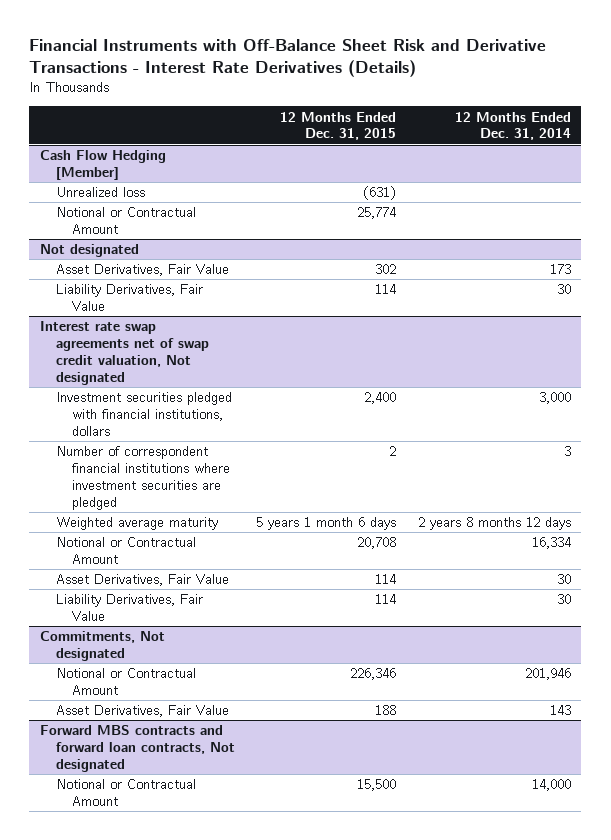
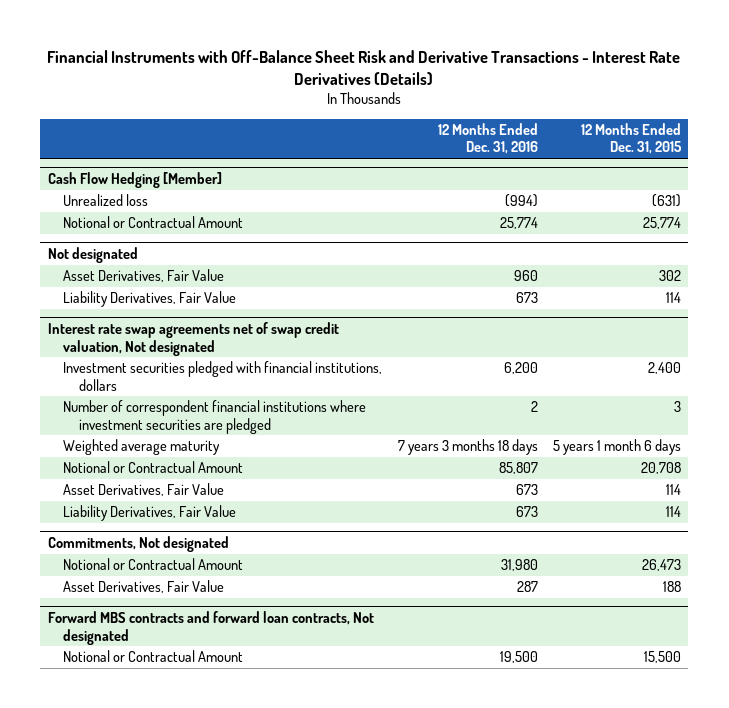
- | 12 Months Ended Dec. 31, 2015 | 12 Months Ended Dec. 31, 2014
+ | 12 Months Ended Dec. 31, 2016 | 12 Months Ended Dec. 31, 2015
@ Interest rate swap agreements net of swap credit valuation, Not designated
- Number of correspondent financial institutions where investment securities are pledged | 2 | 3
+ Number of correspondent financial institutions where investment securities are pledged | 2 | 3
@ Commitments, Not designated
- Notional or Contractual Amount | 226,346 | 201,946
+ Notional or Contractual Amount | 31,980 | 26,473

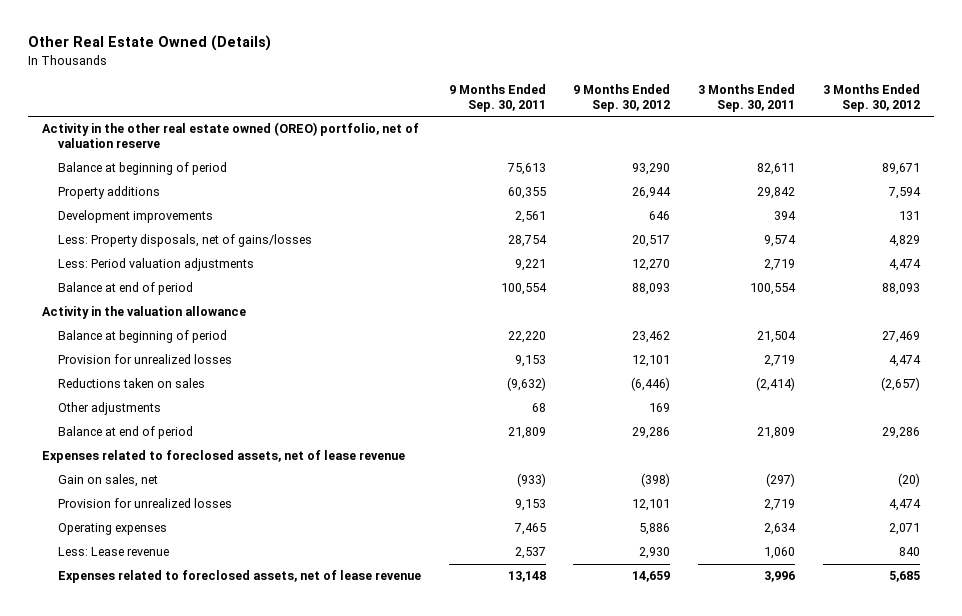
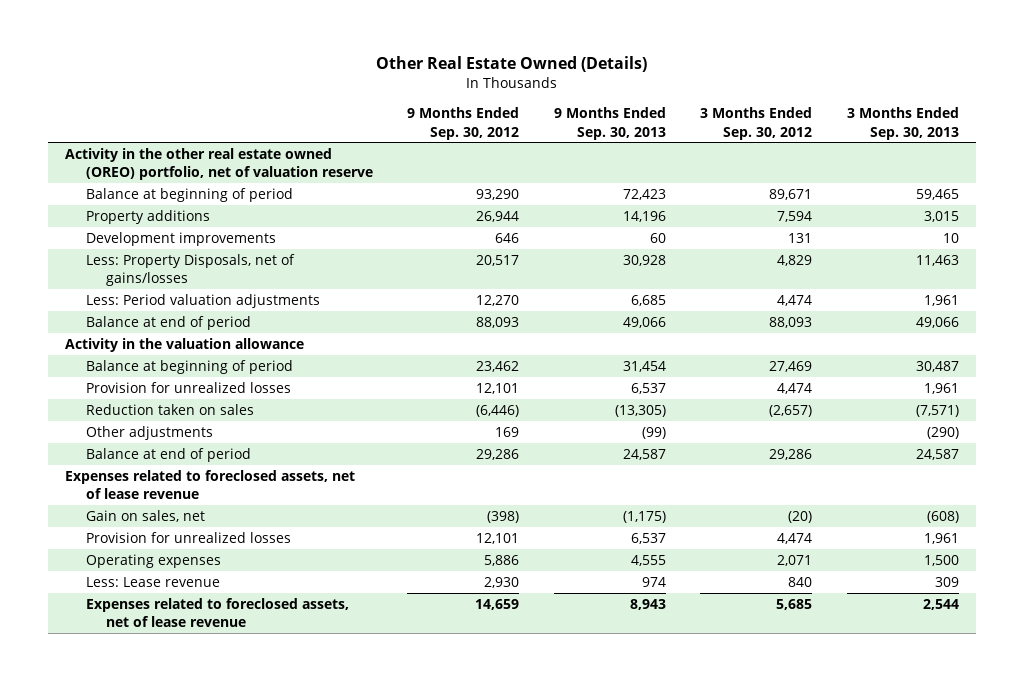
- | 9 Months Ended Sep. 30, 2011 | 9 Months Ended Sep. 30, 2012 | 3 Months Ended Sep. 30, 2011 | 3 Months Ended Sep. 30, 2012
+ | 9 Months Ended Sep. 30, 2012 | 9 Months Ended Sep. 30, 2013 | 3 Months Ended Sep. 30, 2012 | 3 Months Ended Sep. 30, 2013
- Less: Property disposals, net of gains/losses | 28,754 | 20,517 | 9,574 | 4,829
+ Less: Property Disposals, net of gains/losses | 20,517 | 30,928 | 4,829 | 11,463
- Reductions taken on sales | (9,632) | (6,446) | (2,414) | (2,657)
+ Reduction taken on sales | (6,446) | (13,305) | (2,657) | (7,571)

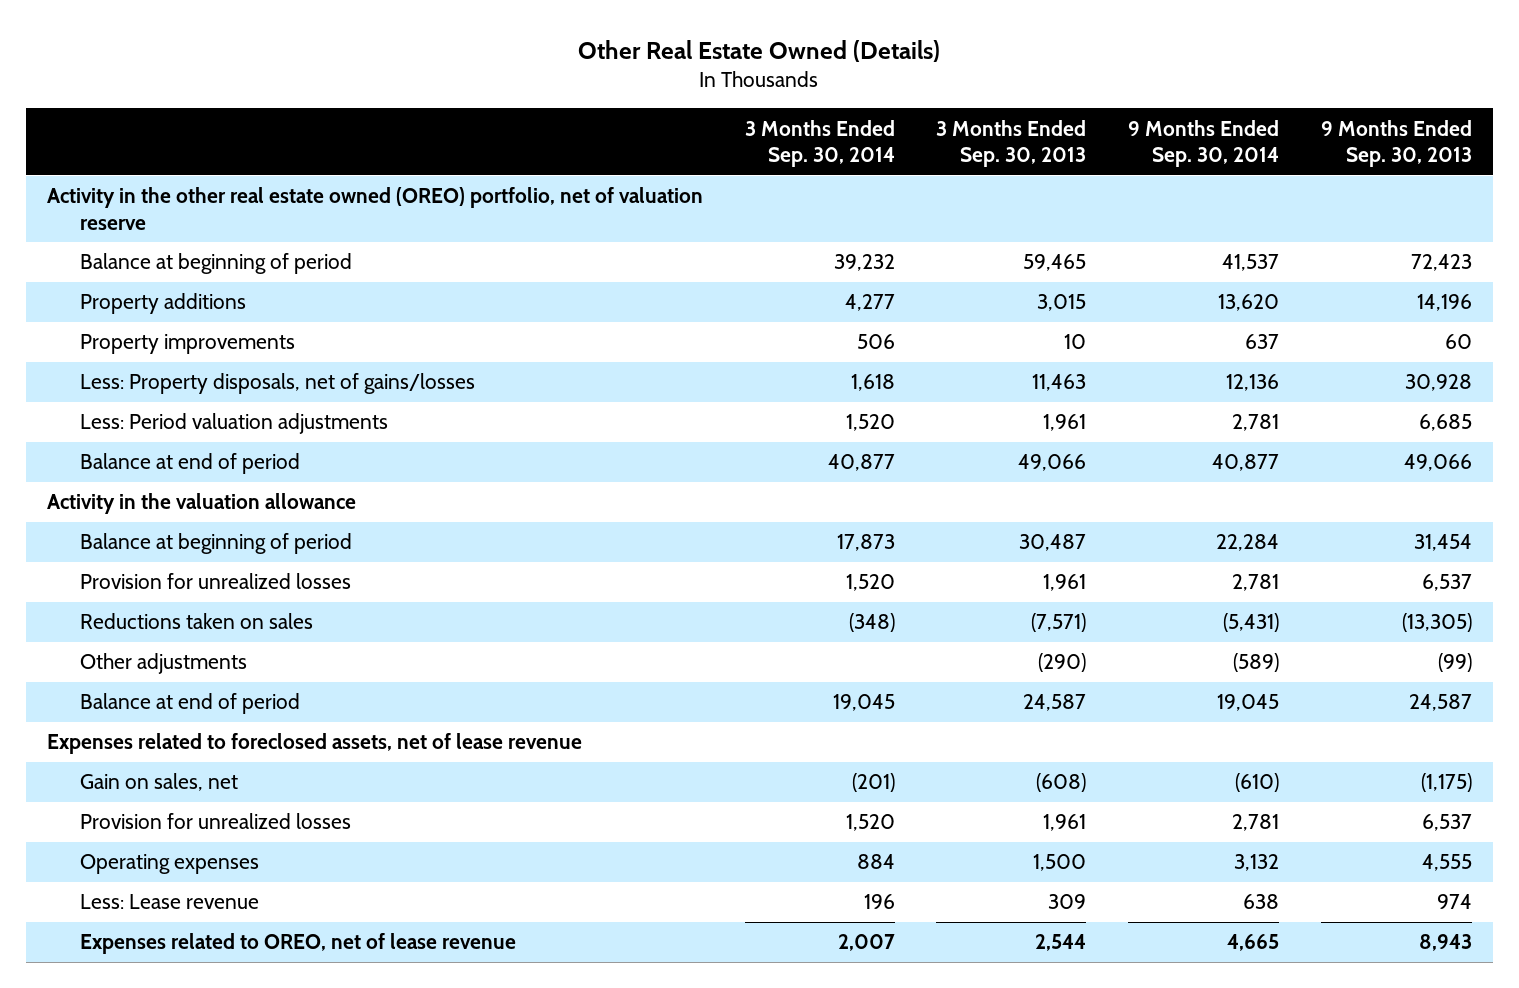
- | 9 Months Ended Sep. 30, 2012 | 9 Months Ended Sep. 30, 2013 | 3 Months Ended Sep. 30, 2012 | 3 Months Ended Sep. 30, 2013
+ | 3 Months Ended Sep. 30, 2014 | 3 Months Ended Sep. 30, 2013 | 9 Months Ended Sep. 30, 2014 | 9 Months Ended Sep. 30, 2013
- Development improvements | 646 | 60 | 131 | 10
- Less: Property Disposals, net of gains/losses | 20,517 | 30,928 | 4,829 | 11,463
+ Property improvements | 506 | 10 | 637 | 60
+ Less: Property disposals, net of gains/losses | 1,618 | 11,463 | 12,136 | 30,928
- Reduction taken on sales | (6,446) | (13,305) | (2,657) | (7,571)
+ Reductions taken on sales | (348) | (7,571) | (5,431) | (13,305)
- Expenses related to foreclosed assets, net of lease revenue | 14,659 | 8,943 | 5,685 | 2,544
+ Expenses related to OREO, net of lease revenue | 2,007 | 2,544 | 4,665 | 8,943

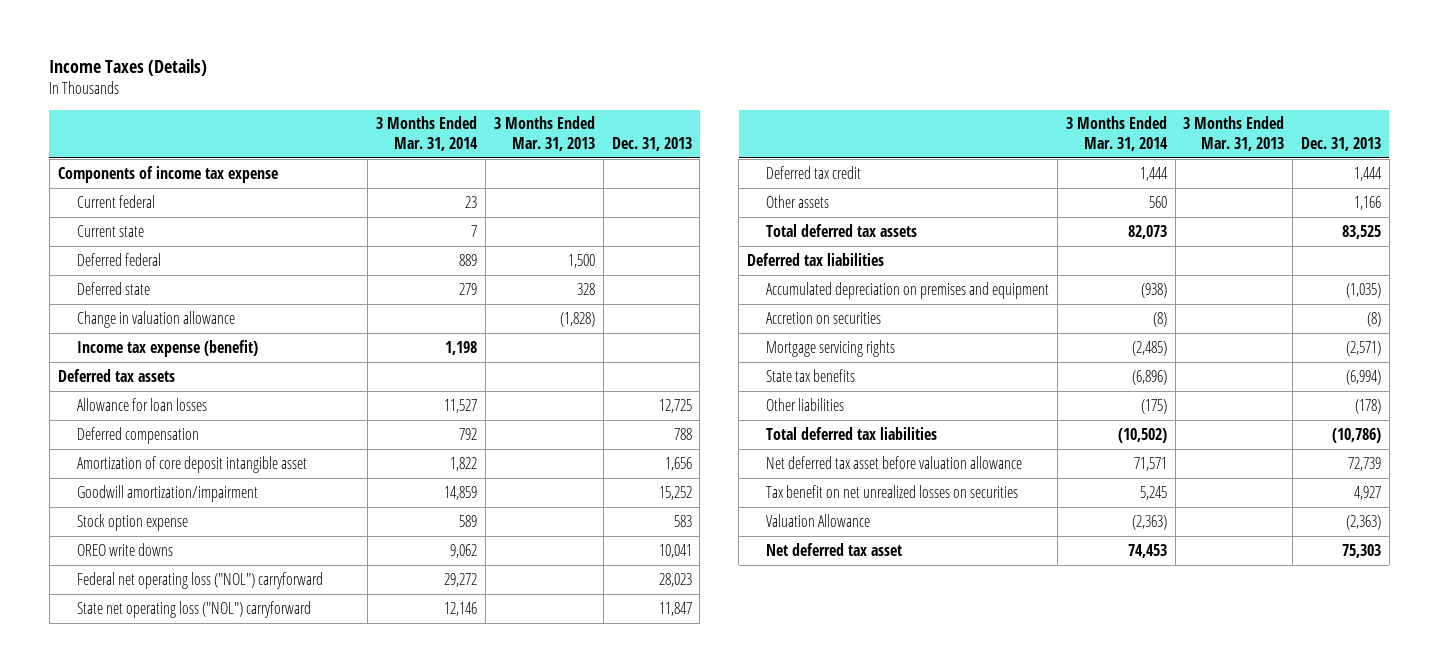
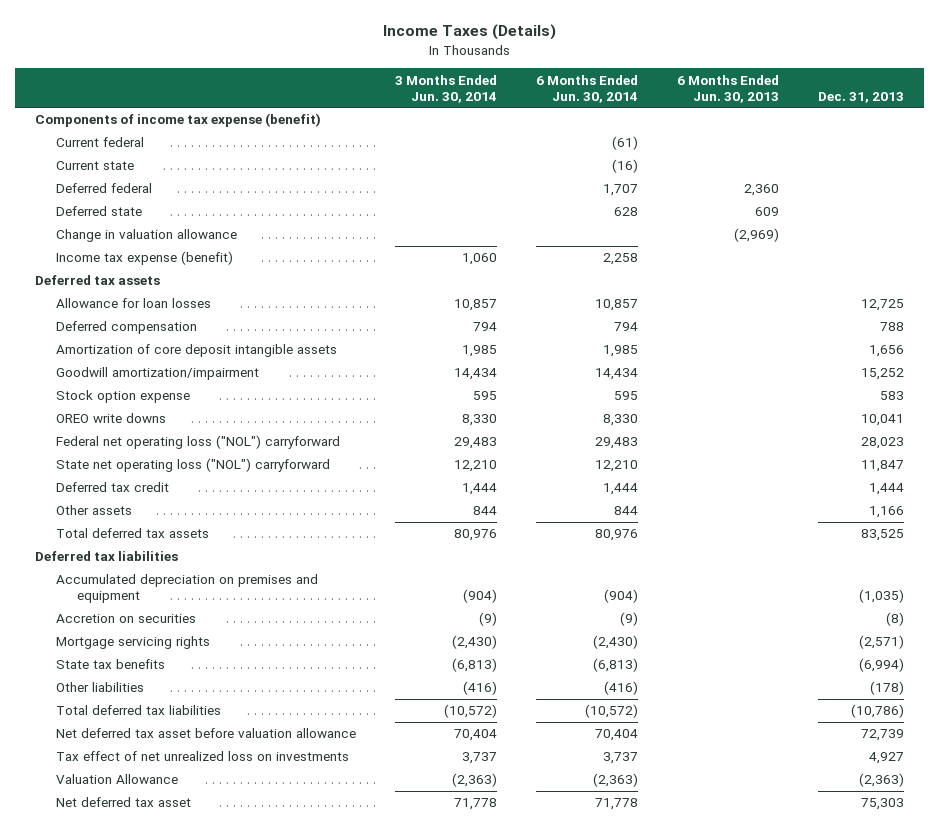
- | 3 Months Ended Mar. 31, 2014 | 3 Months Ended Mar. 31, 2013 | Dec. 31, 2013
+ | 3 Months Ended Jun. 30, 2014 | 6 Months Ended Jun. 30, 2014 | 6 Months Ended Jun. 30, 2013 | Dec. 31, 2013
- Components of income tax expense
+ Components of income tax expense (benefit)
- Amortization of core deposit intangible asset | 1,822 | | 1,656
+ Amortization of core deposit intangible assets | 1,985 | 1,985 | | 1,656
- Tax benefit on net unrealized losses on securities | 5,245 | | 4,927
+ Tax effect of net unrealized loss on investments | 3,737 | 3,737 | | 4,927

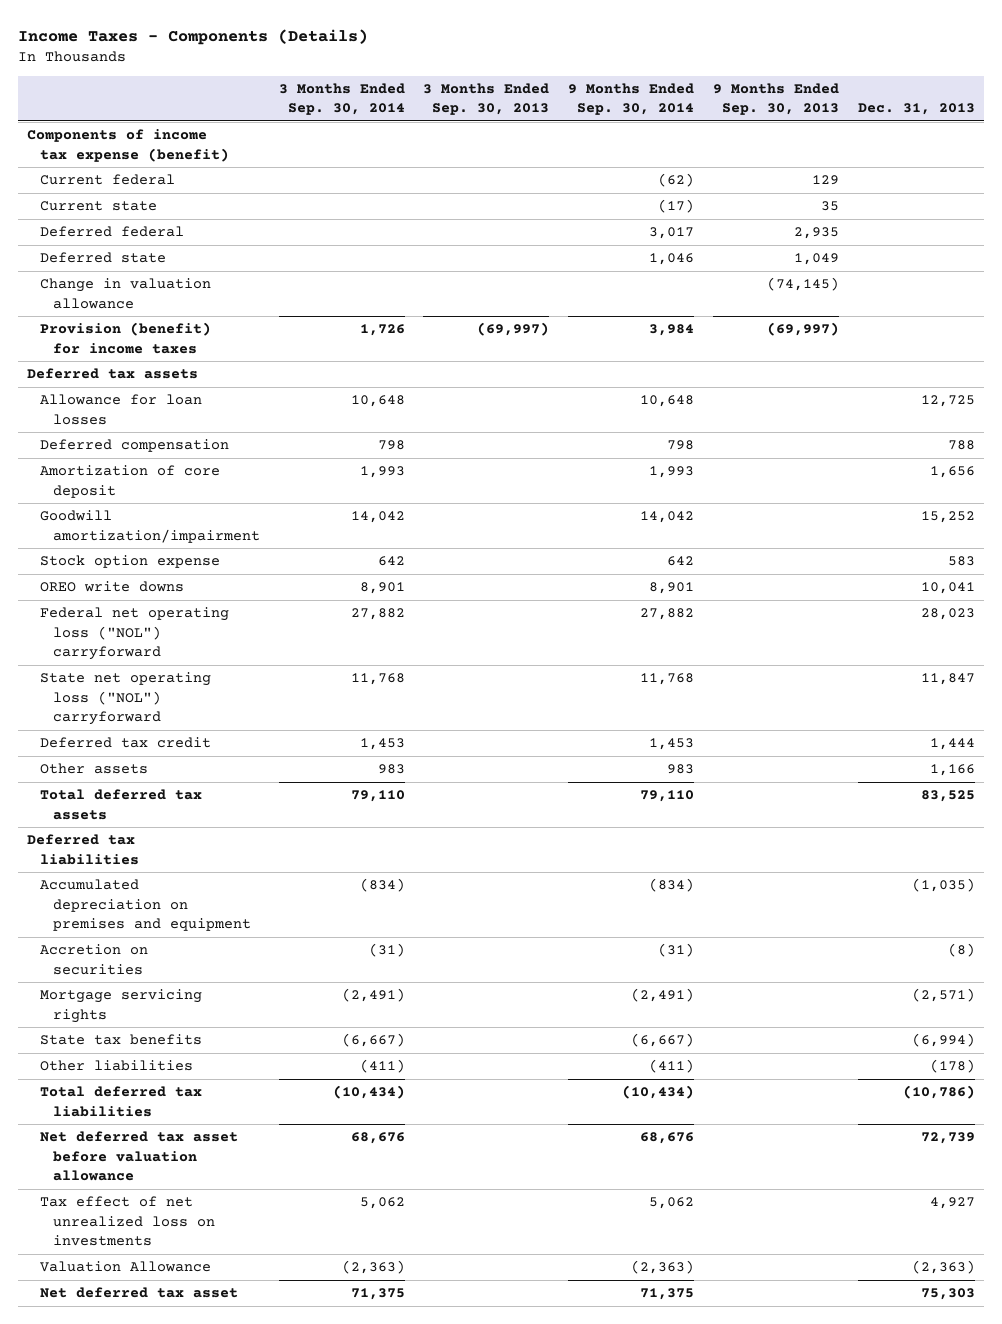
- Income Taxes (Details)
+ Income Taxes - Components (Details)
- | 3 Months Ended Jun. 30, 2014 | 6 Months Ended Jun. 30, 2014 | 6 Months Ended Jun. 30, 2013 | Dec. 31, 2013
+ | 3 Months Ended Sep. 30, 2014 | 3 Months Ended Sep. 30, 2013 | 9 Months Ended Sep. 30, 2014 | 9 Months Ended Sep. 30, 2013 | Dec. 31, 2013
- Income tax expense (benefit) | 1,060 | 2,258 | |
+ Provision (benefit) for income taxes | 1,726 | (69,997) | 3,984 | (69,997) |
- Amortization of core deposit intangible assets | 1,985 | 1,985 | | 1,656
+ Amortization of core deposit | 1,993 | | 1,993 | | 1,656

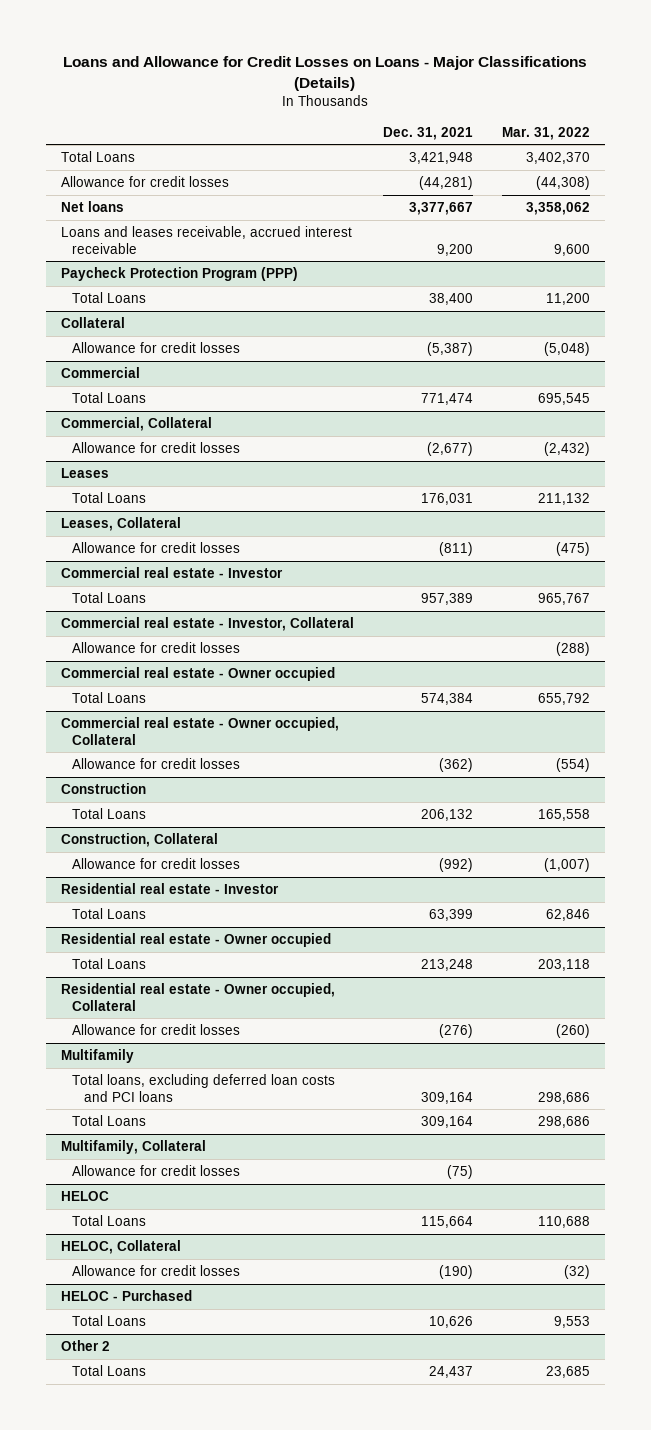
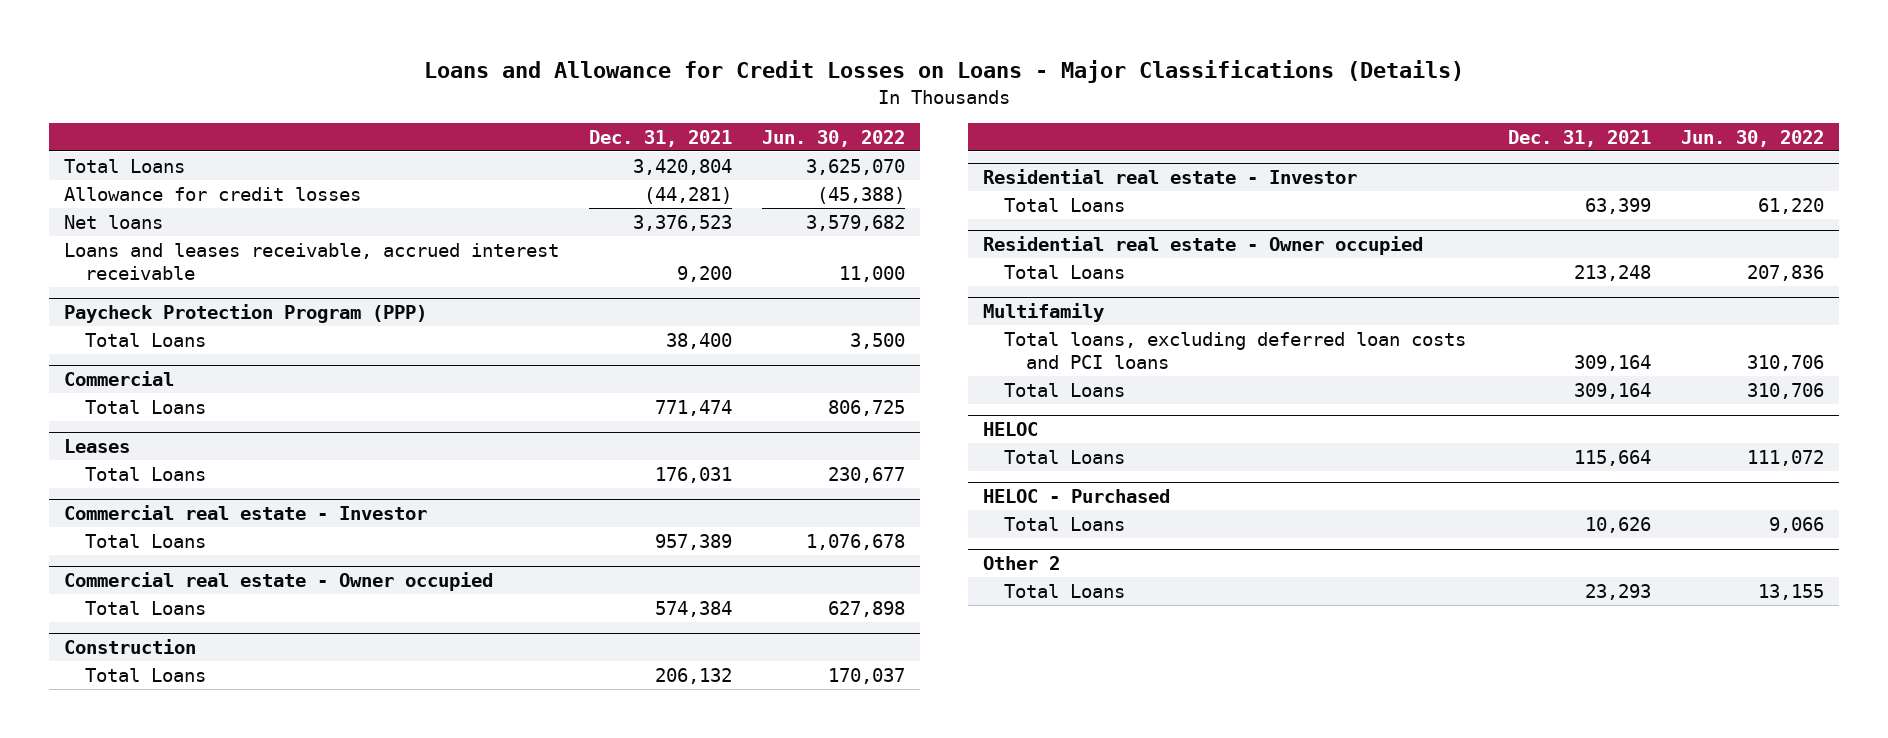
- | Dec. 31, 2021 | Mar. 31, 2022
+ | Dec. 31, 2021 | Jun. 30, 2022
- Total Loans | 3,421,948 | 3,402,370
+ Total Loans | 3,420,804 | 3,625,070
- Net loans | 3,377,667 | 3,358,062
+ Net loans | 3,376,523 | 3,579,682
- Collateral
- Allowance for credit losses | (5,387) | (5,048)
- Commercial, Collateral
- Allowance for credit losses | (2,677) | (2,432)
- Leases, Collateral
- Allowance for credit losses | (811) | (475)
- Commercial real estate - Investor, Collateral
- Allowance for credit losses | | (288)
- Commercial real estate - Owner occupied, Collateral
- Allowance for credit losses | (362) | (554)
- Construction, Collateral
- Allowance for credit losses | (992) | (1,007)
- Residential real estate - Owner occupied, Collateral
- Allowance for credit losses | (276) | (260)
- Multifamily, Collateral
- Allowance for credit losses | (75) |
- HELOC, Collateral
- Allowance for credit losses | (190) | (32)
@ Other 2
- Total Loans | 24,437 | 23,685
+ Total Loans | 23,293 | 13,155

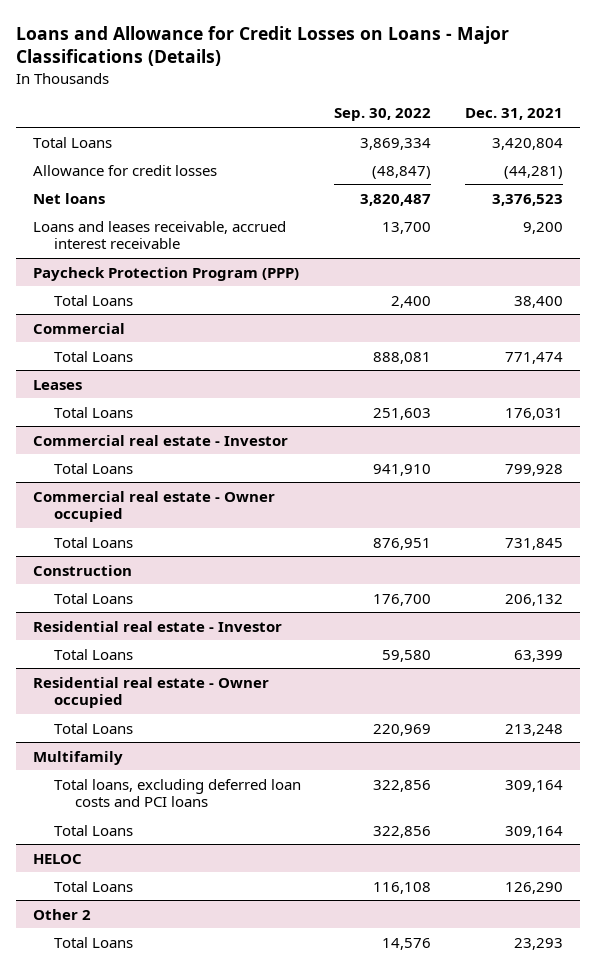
- | Dec. 31, 2021 | Jun. 30, 2022
+ | Sep. 30, 2022 | Dec. 31, 2021
@ Commercial real estate - Investor
- Total Loans | 957,389 | 1,076,678
+ Total Loans | 941,910 | 799,928
@ Commercial real estate - Owner occupied
- Total Loans | 574,384 | 627,898
+ Total Loans | 876,951 | 731,845
@ HELOC
- Total Loans | 115,664 | 111,072
- HELOC - Purchased
- Total Loans | 10,626 | 9,066
@ HELOC
+ Total Loans | 116,108 | 126,290

